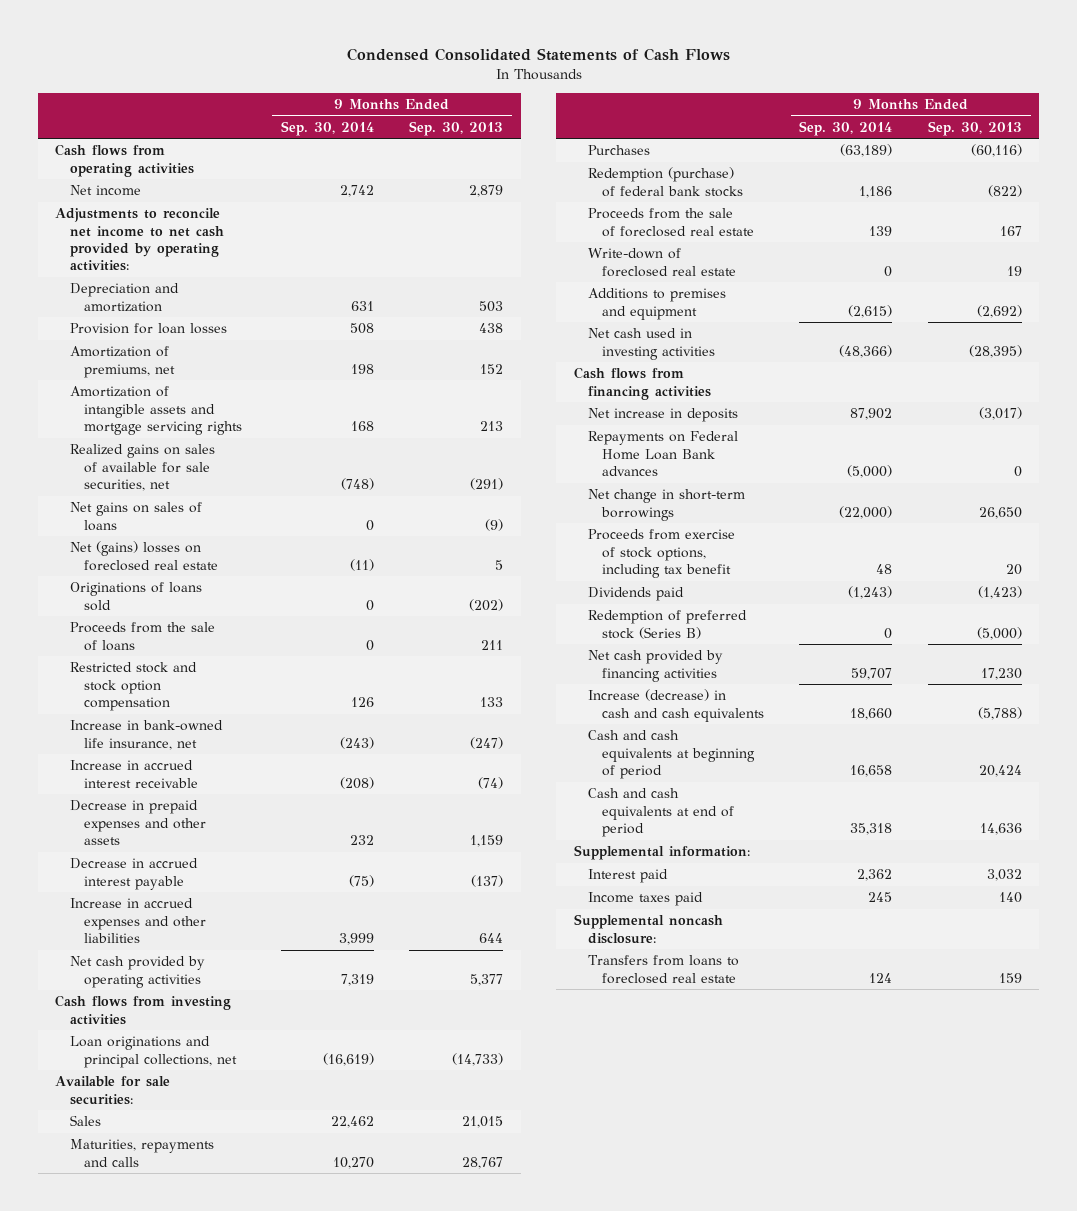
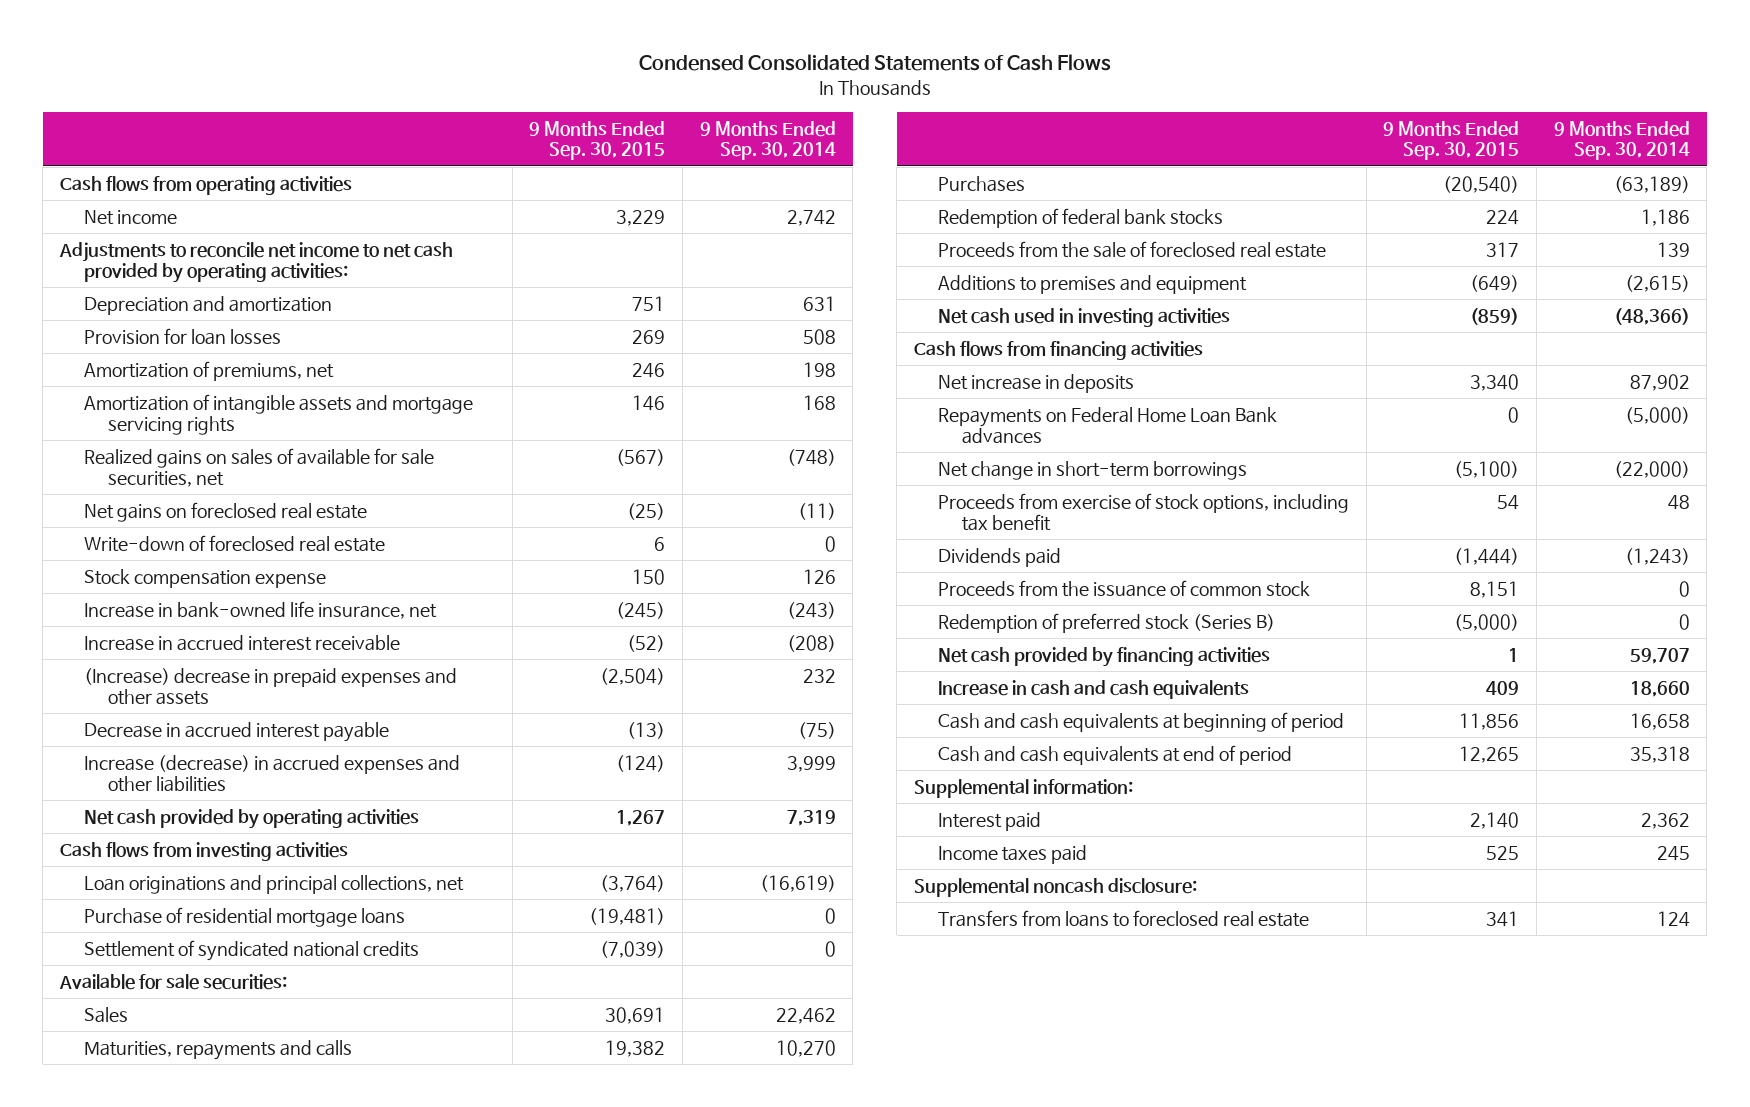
- | 9 Months Ended Sep. 30, 2014 | 9 Months Ended Sep. 30, 2013
+ | 9 Months Ended Sep. 30, 2015 | 9 Months Ended Sep. 30, 2014
- Net gains on sales of loans | 0 | (9)
- Net (gains) losses on foreclosed real estate | (11) | 5
- Originations of loans sold | 0 | (202)
- Proceeds from the sale of loans | 0 | 211
- Restricted stock and stock option compensation | 126 | 133
+ Net gains on foreclosed real estate | (25) | (11)
moved up: Write-down of foreclosed real estate | 6 | 0
+ Stock compensation expense | 150 | 126
- Decrease in prepaid expenses and other assets | 232 | 1,159
+ (Increase) decrease in prepaid expenses and other assets | (2,504) | 232
- Increase in accrued expenses and other liabilities | 3,999 | 644
+ Increase (decrease) in accrued expenses and other liabilities | (124) | 3,999
+ Purchase of residential mortgage loans | (19,481) | 0
+ Settlement of syndicated national credits | (7,039) | 0
- Redemption (purchase) of federal bank stocks | 1,186 | (822)
+ Redemption of federal bank stocks | 224 | 1,186
+ Proceeds from the issuance of common stock | 8,151 | 0
- Increase (decrease) in cash and cash equivalents | 18,660 | (5,788)
+ Increase in cash and cash equivalents | 409 | 18,660

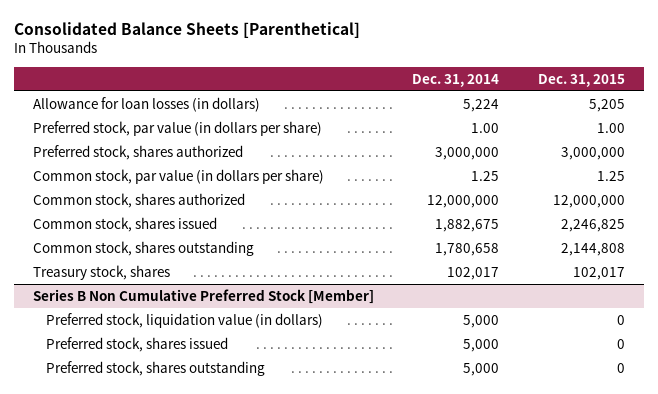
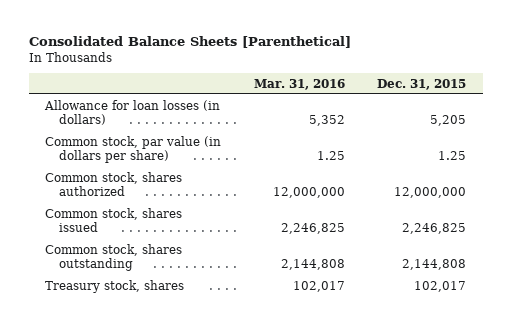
- | Dec. 31, 2014 | Dec. 31, 2015
+ | Mar. 31, 2016 | Dec. 31, 2015
- Preferred stock, par value (in dollars per share) | 1.00 | 1.00
- Preferred stock, shares authorized | 3,000,000 | 3,000,000
- Series B Non Cumulative Preferred Stock [Member]
- Preferred stock, liquidation value (in dollars) | 5,000 | 0
- Preferred stock, shares issued | 5,000 | 0
- Preferred stock, shares outstanding | 5,000 | 0

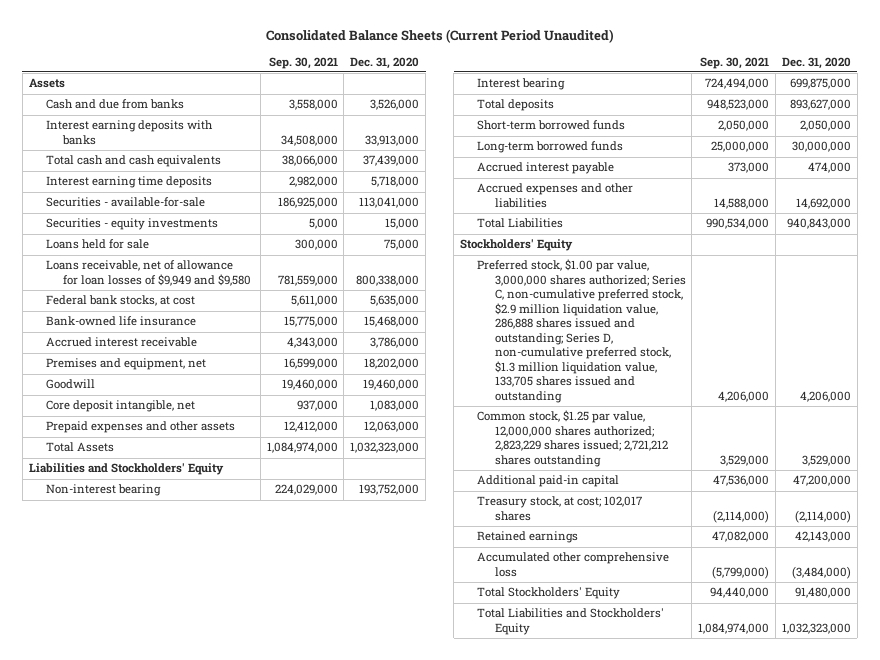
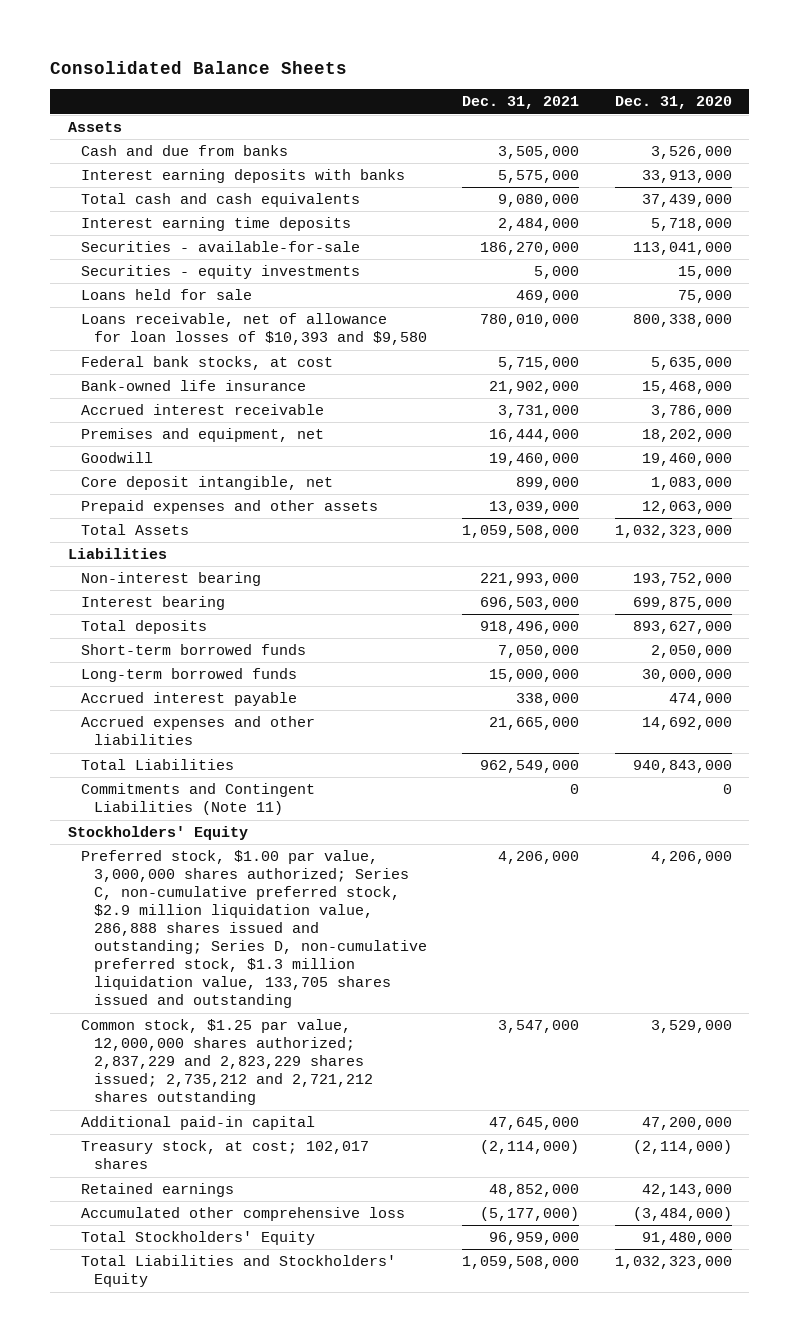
- Consolidated Balance Sheets (Current Period Unaudited)
+ Consolidated Balance Sheets
- | Sep. 30, 2021 | Dec. 31, 2020
+ | Dec. 31, 2021 | Dec. 31, 2020
- Loans receivable, net of allowance for loan losses of $9,949 and $9,580 | 781,559,000 | 800,338,000
+ Loans receivable, net of allowance for loan losses of $10,393 and $9,580 | 780,010,000 | 800,338,000
- Liabilities and Stockholders' Equity
+ Liabilities
+ Commitments and Contingent Liabilities (Note 11) | 0 | 0
- Common stock, $1.25 par value, 12,000,000 shares authorized; 2,823,229 shares issued; 2,721,212 shares outstanding | 3,529,000 | 3,529,000
+ Common stock, $1.25 par value, 12,000,000 shares authorized; 2,837,229 and 2,823,229 shares issued; 2,735,212 and 2,721,212 shares outstanding | 3,547,000 | 3,529,000

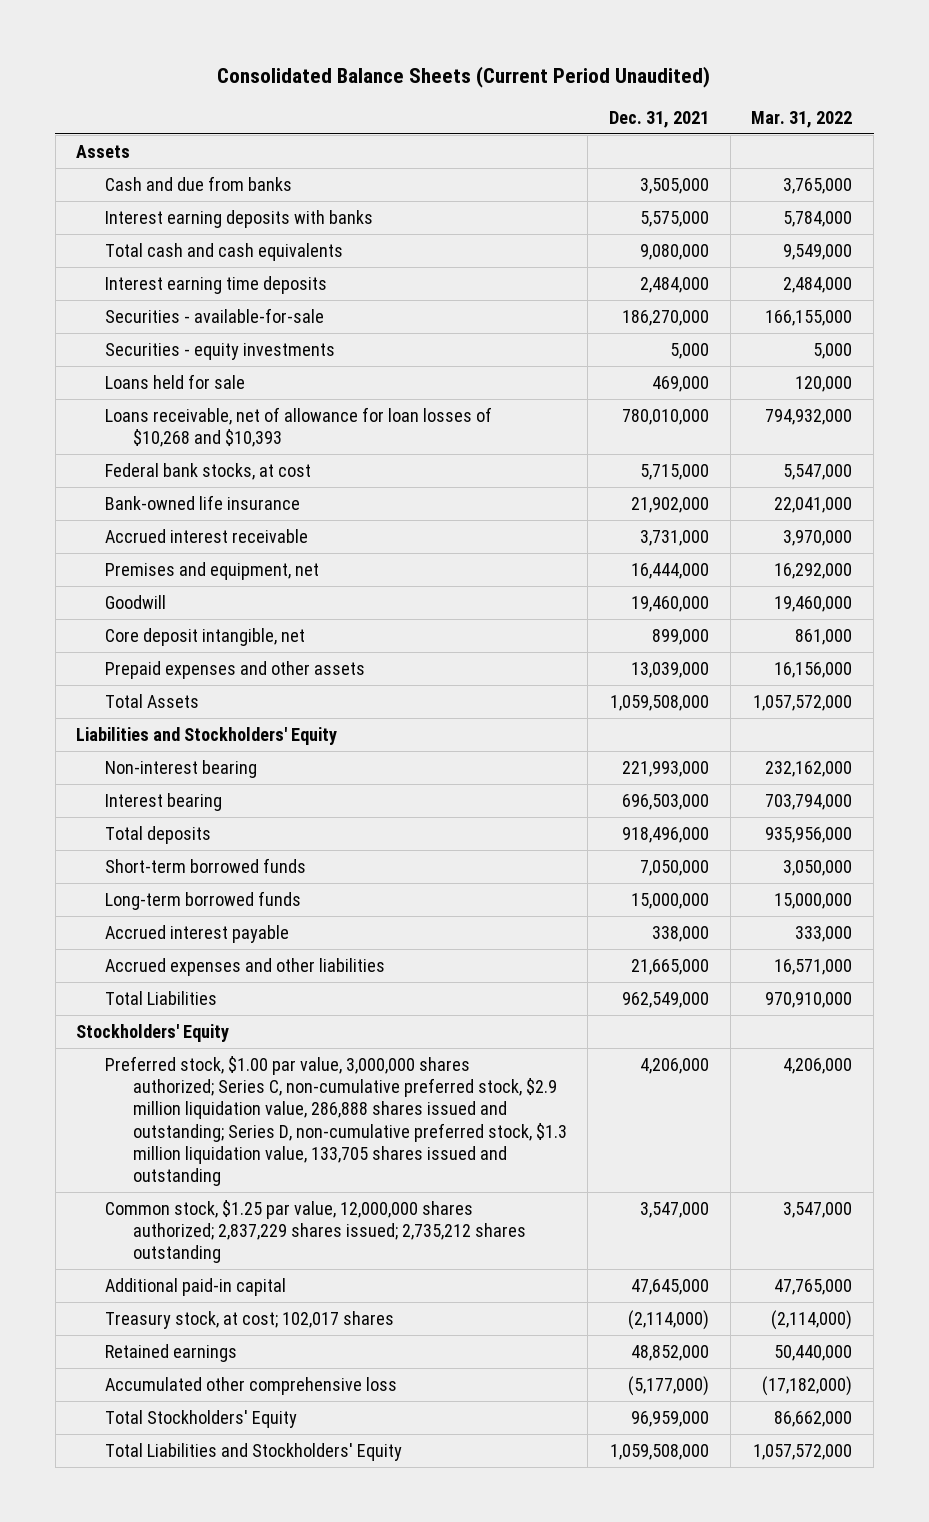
- Consolidated Balance Sheets
+ Consolidated Balance Sheets (Current Period Unaudited)
- | Dec. 31, 2021 | Dec. 31, 2020
+ | Dec. 31, 2021 | Mar. 31, 2022
- Loans receivable, net of allowance for loan losses of $10,393 and $9,580 | 780,010,000 | 800,338,000
+ Loans receivable, net of allowance for loan losses of $10,268 and $10,393 | 780,010,000 | 794,932,000
- Liabilities
+ Liabilities and Stockholders' Equity
- Commitments and Contingent Liabilities (Note 11) | 0 | 0
- Common stock, $1.25 par value, 12,000,000 shares authorized; 2,837,229 and 2,823,229 shares issued; 2,735,212 and 2,721,212 shares outstanding | 3,547,000 | 3,529,000
+ Common stock, $1.25 par value, 12,000,000 shares authorized; 2,837,229 shares issued; 2,735,212 shares outstanding | 3,547,000 | 3,547,000

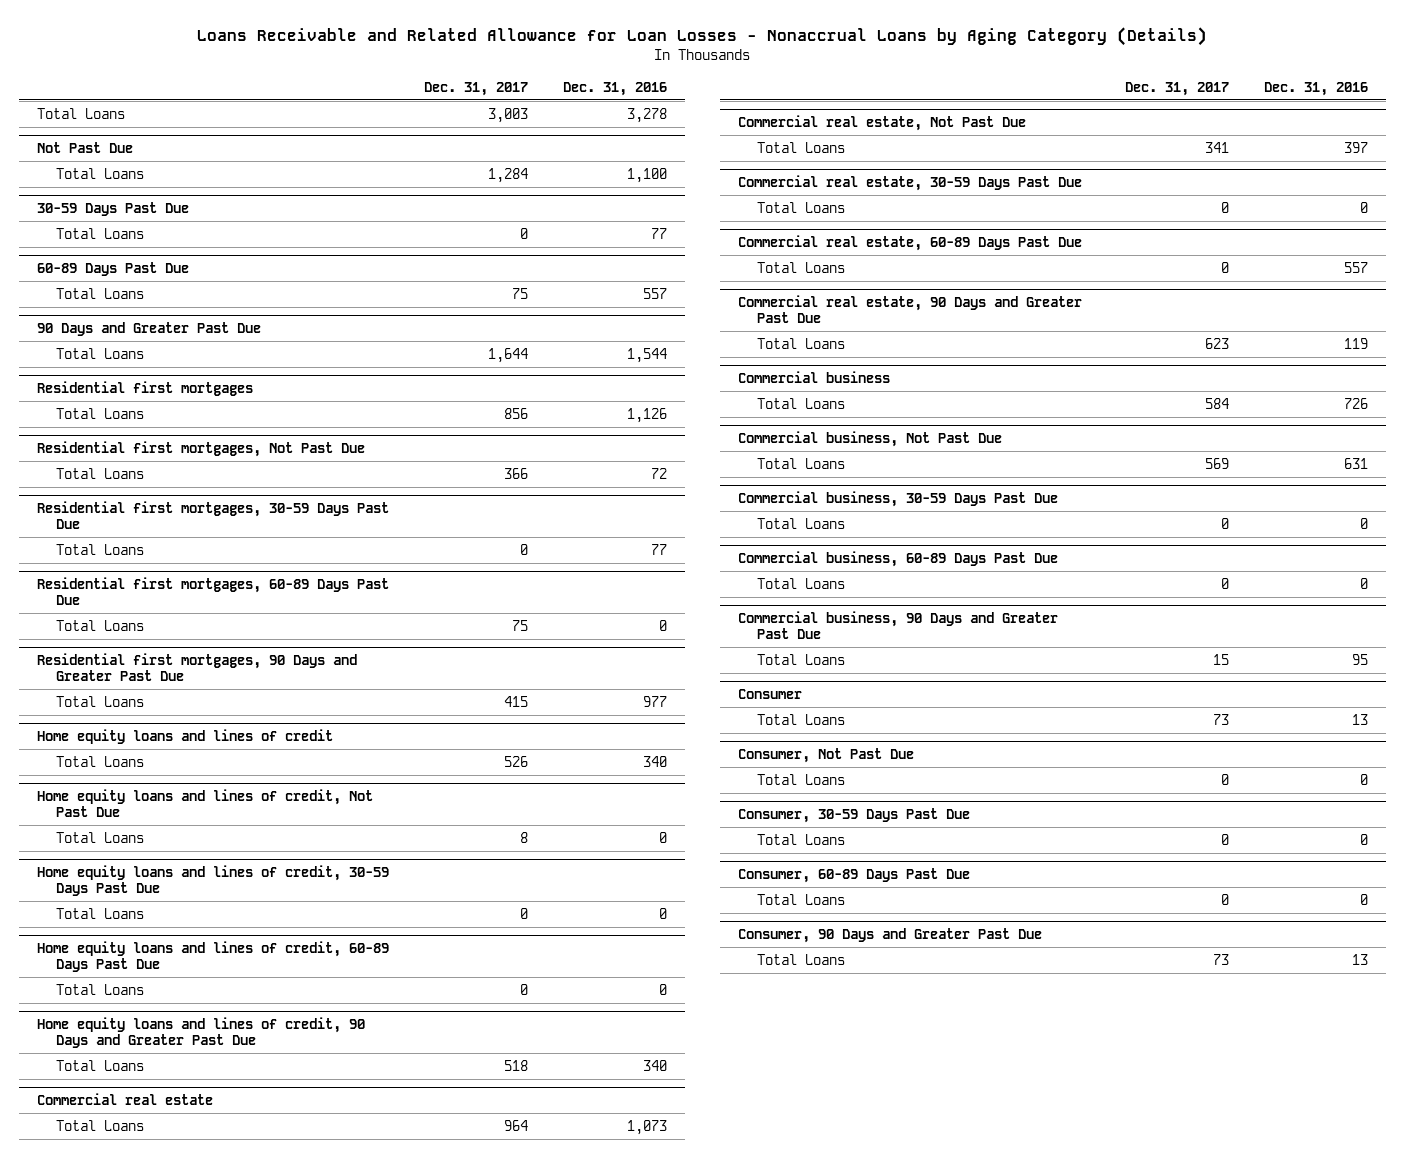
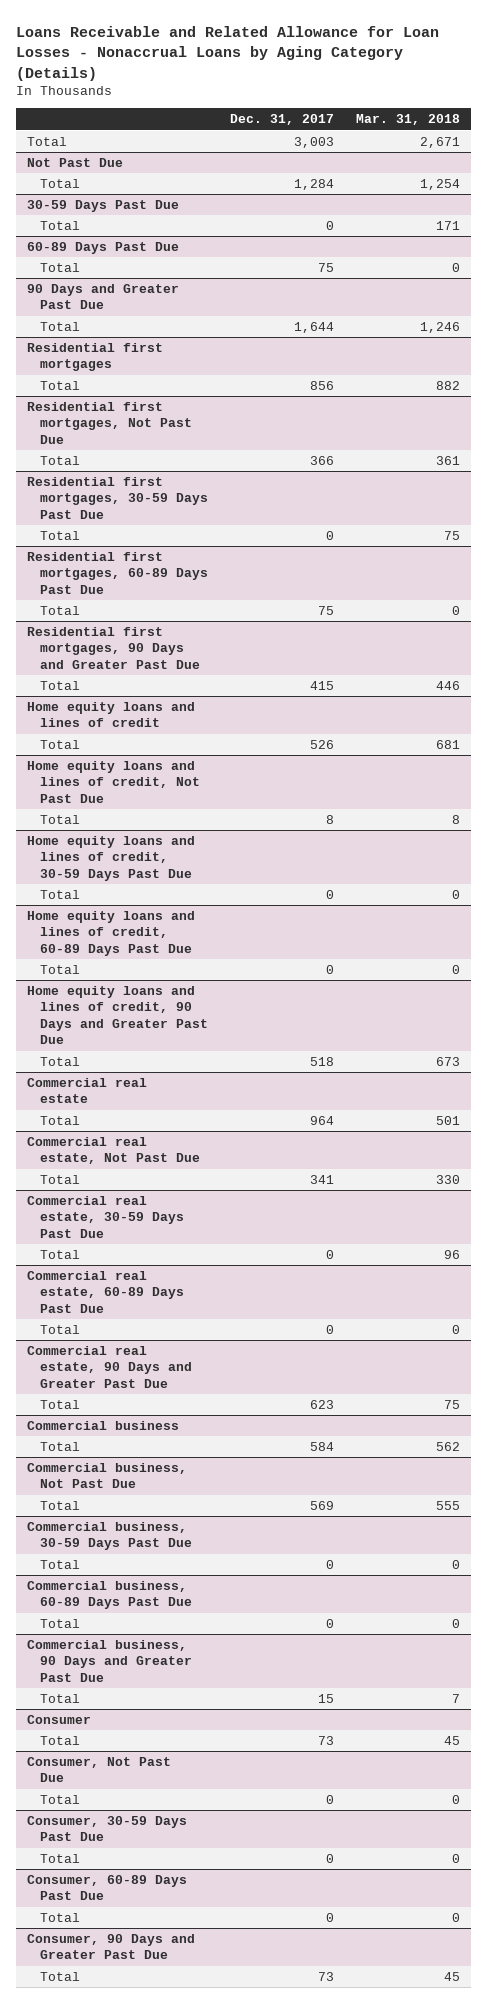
- | Dec. 31, 2017 | Dec. 31, 2016
+ | Dec. 31, 2017 | Mar. 31, 2018
- Total Loans | 3,003 | 3,278
+ Total | 3,003 | 2,671
@ Not Past Due
- Total Loans | 1,284 | 1,100
+ Total | 1,284 | 1,254
@ 30-59 Days Past Due
- Total Loans | 0 | 77
+ Total | 0 | 171
@ 60-89 Days Past Due
- Total Loans | 75 | 557
+ Total | 75 | 0
@ 90 Days and Greater Past Due
- Total Loans | 1,644 | 1,544
+ Total | 1,644 | 1,246
@ Residential first mortgages
- Total Loans | 856 | 1,126
+ Total | 856 | 882
@ Residential first mortgages, Not Past Due
- Total Loans | 366 | 72
+ Total | 366 | 361
@ Residential first mortgages, 30-59 Days Past Due
- Total Loans | 0 | 77
+ Total | 0 | 75
@ Residential first mortgages, 60-89 Days Past Due
- Total Loans | 75 | 0
+ Total | 75 | 0
@ Residential first mortgages, 90 Days and Greater Past Due
- Total Loans | 415 | 977
+ Total | 415 | 446
@ Home equity loans and lines of credit
- Total Loans | 526 | 340
+ Total | 526 | 681
@ Home equity loans and lines of credit, Not Past Due
- Total Loans | 8 | 0
+ Total | 8 | 8
@ Home equity loans and lines of credit, 30-59 Days Past Due
- Total Loans | 0 | 0
+ Total | 0 | 0
@ Home equity loans and lines of credit, 60-89 Days Past Due
- Total Loans | 0 | 0
+ Total | 0 | 0
@ Home equity loans and lines of credit, 90 Days and Greater Past Due
- Total Loans | 518 | 340
+ Total | 518 | 673
@ Commercial real estate
- Total Loans | 964 | 1,073
+ Total | 964 | 501
@ Commercial real estate, Not Past Due
- Total Loans | 341 | 397
+ Total | 341 | 330
@ Commercial real estate, 30-59 Days Past Due
- Total Loans | 0 | 0
+ Total | 0 | 96
@ Commercial real estate, 60-89 Days Past Due
- Total Loans | 0 | 557
+ Total | 0 | 0
@ Commercial real estate, 90 Days and Greater Past Due
- Total Loans | 623 | 119
+ Total | 623 | 75
@ Commercial business
- Total Loans | 584 | 726
+ Total | 584 | 562
@ Commercial business, Not Past Due
- Total Loans | 569 | 631
+ Total | 569 | 555
@ Commercial business, 30-59 Days Past Due
- Total Loans | 0 | 0
+ Total | 0 | 0
@ Commercial business, 60-89 Days Past Due
- Total Loans | 0 | 0
+ Total | 0 | 0
@ Commercial business, 90 Days and Greater Past Due
- Total Loans | 15 | 95
+ Total | 15 | 7
@ Consumer
- Total Loans | 73 | 13
+ Total | 73 | 45
@ Consumer, Not Past Due
- Total Loans | 0 | 0
+ Total | 0 | 0
@ Consumer, 30-59 Days Past Due
- Total Loans | 0 | 0
+ Total | 0 | 0
@ Consumer, 60-89 Days Past Due
- Total Loans | 0 | 0
+ Total | 0 | 0
@ Consumer, 90 Days and Greater Past Due
- Total Loans | 73 | 13
+ Total | 73 | 45

